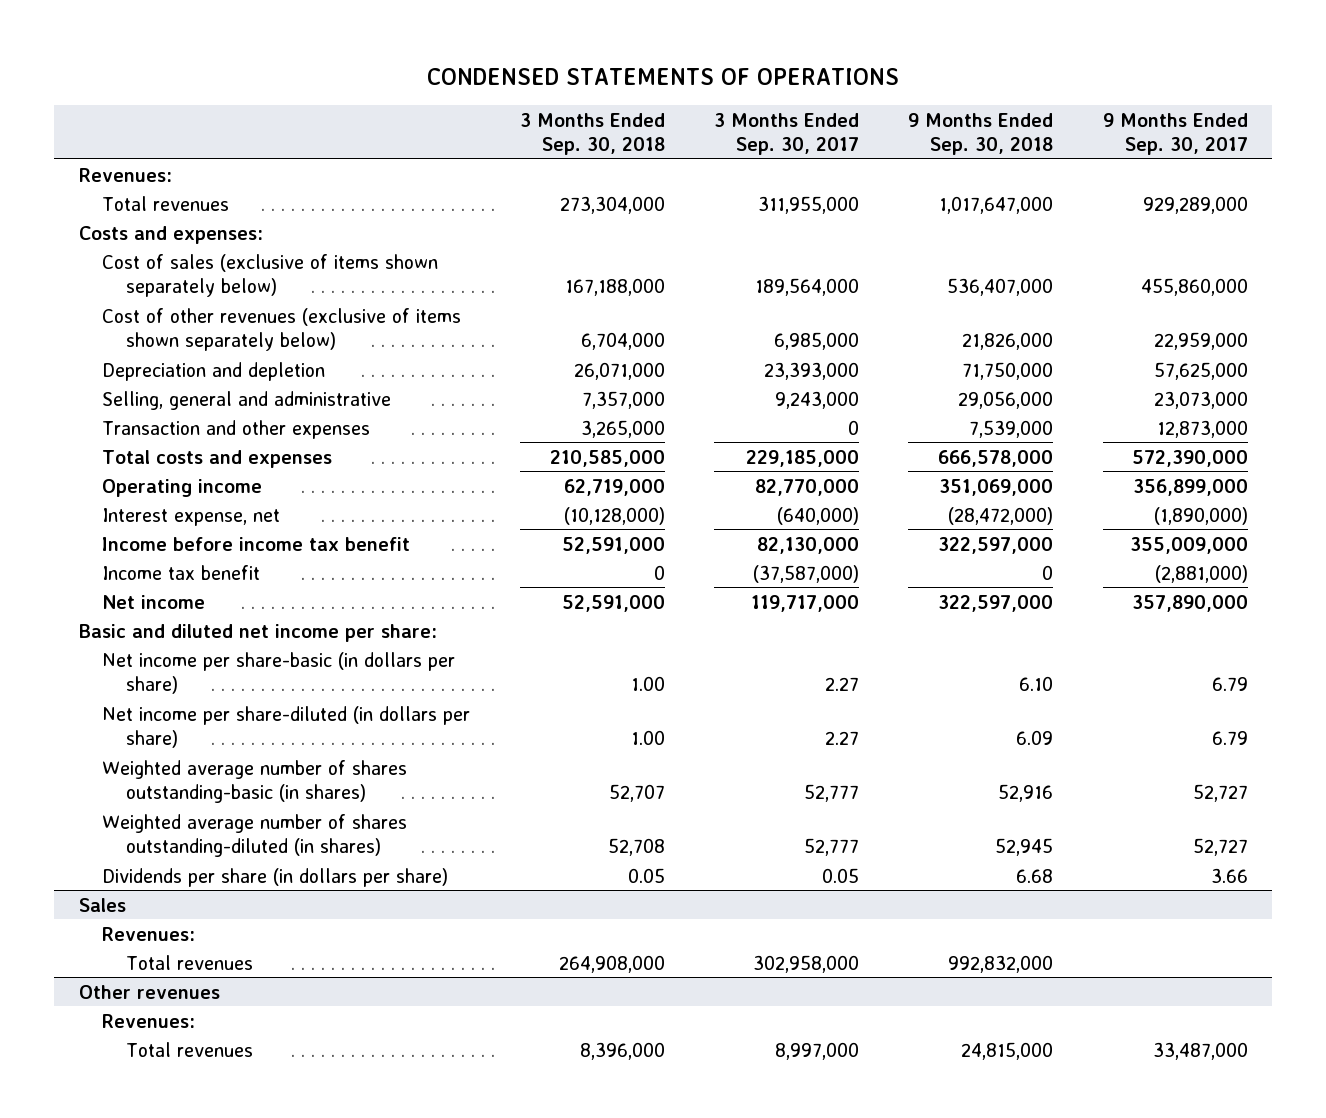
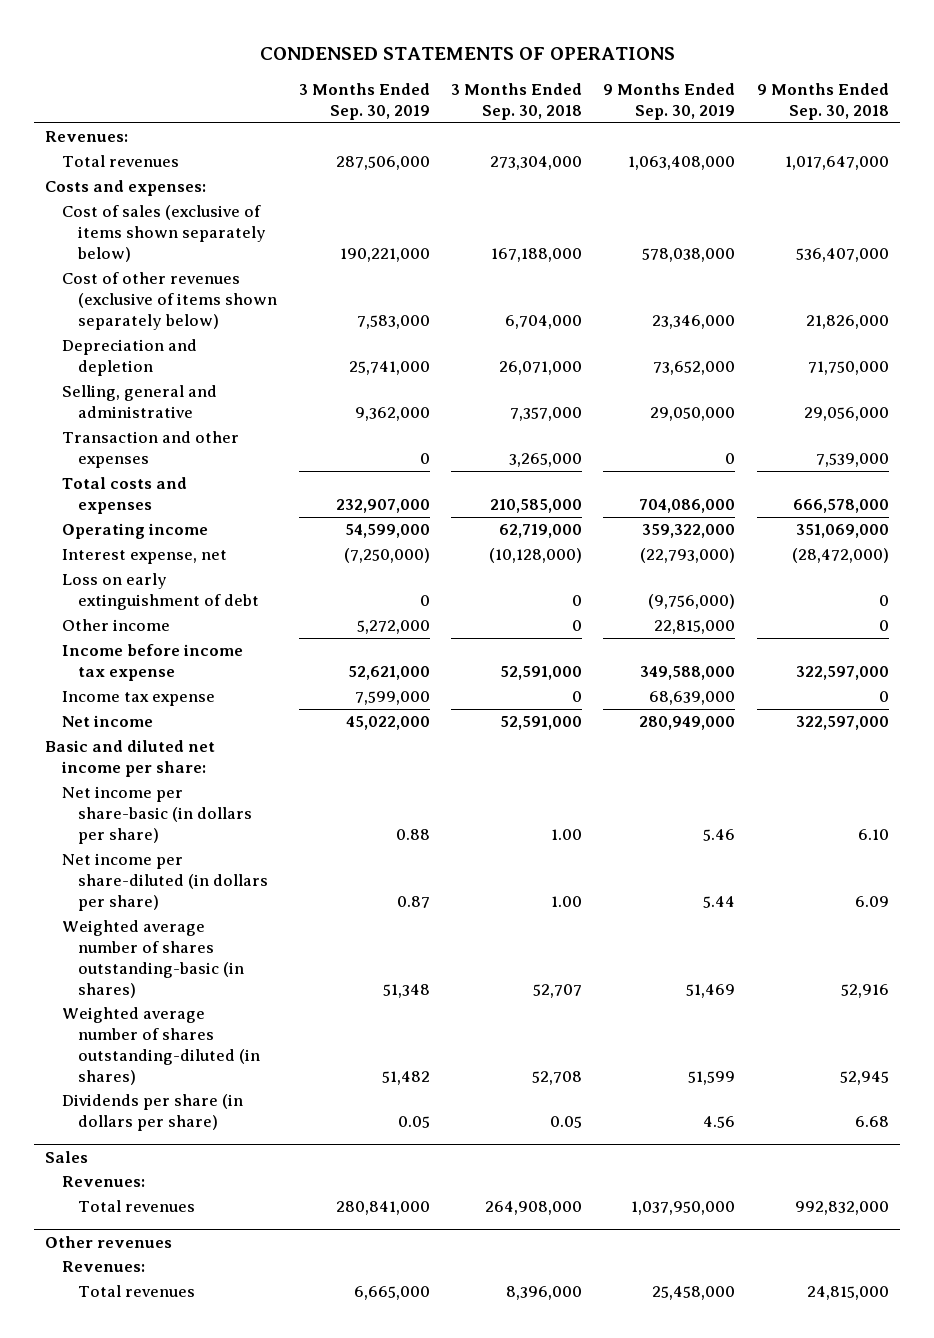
- | 3 Months Ended Sep. 30, 2018 | 3 Months Ended Sep. 30, 2017 | 9 Months Ended Sep. 30, 2018 | 9 Months Ended Sep. 30, 2017
+ | 3 Months Ended Sep. 30, 2019 | 3 Months Ended Sep. 30, 2018 | 9 Months Ended Sep. 30, 2019 | 9 Months Ended Sep. 30, 2018
- Income before income tax benefit | 52,591,000 | 82,130,000 | 322,597,000 | 355,009,000
- Income tax benefit | 0 | (37,587,000) | 0 | (2,881,000)
+ Loss on early extinguishment of debt | 0 | 0 | (9,756,000) | 0
+ Other income | 5,272,000 | 0 | 22,815,000 | 0
+ Income before income tax expense | 52,621,000 | 52,591,000 | 349,588,000 | 322,597,000
+ Income tax expense | 7,599,000 | 0 | 68,639,000 | 0

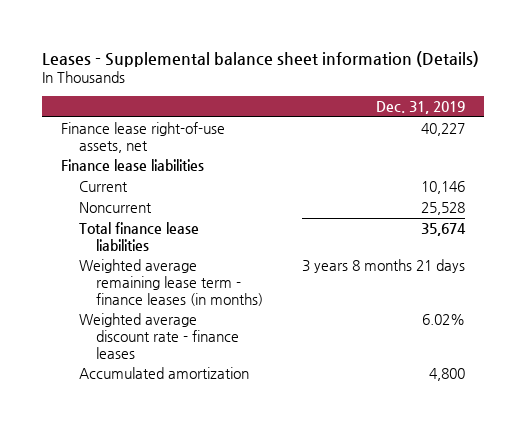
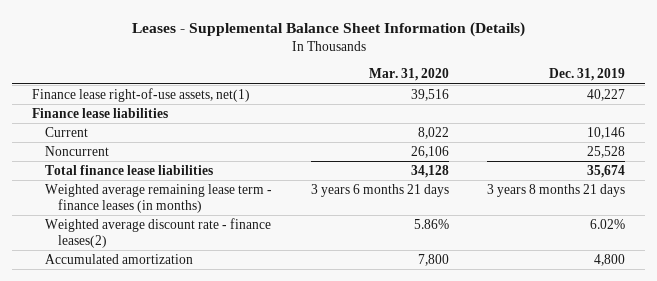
- Leases - Supplemental balance sheet information (Details)
+ Leases - Supplemental Balance Sheet Information (Details)
- | Dec. 31, 2019
+ | Mar. 31, 2020 | Dec. 31, 2019
- Finance lease right-of-use assets, net | 40,227
+ Finance lease right-of-use assets, net(1) | 39,516 | 40,227
- Weighted average discount rate - finance leases | 6.02%
+ Weighted average discount rate - finance leases(2) | 5.86% | 6.02%

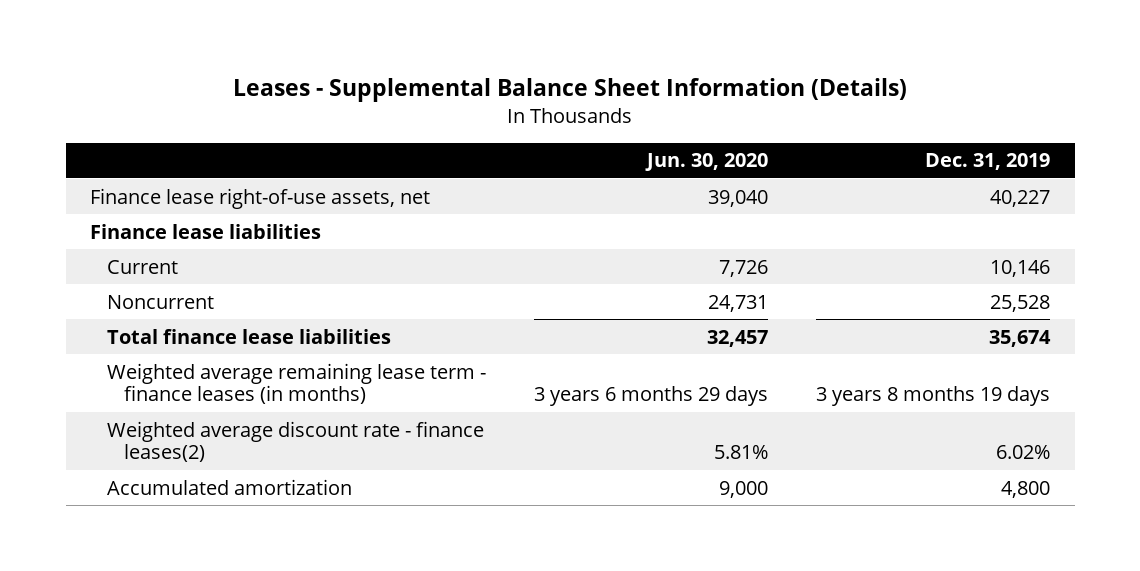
- | Mar. 31, 2020 | Dec. 31, 2019
+ | Jun. 30, 2020 | Dec. 31, 2019
- Finance lease right-of-use assets, net(1) | 39,516 | 40,227
+ Finance lease right-of-use assets, net | 39,040 | 40,227
- Weighted average remaining lease term - finance leases (in months) | 3 years 6 months 21 days | 3 years 8 months 21 days
+ Weighted average remaining lease term - finance leases (in months) | 3 years 6 months 29 days | 3 years 8 months 19 days

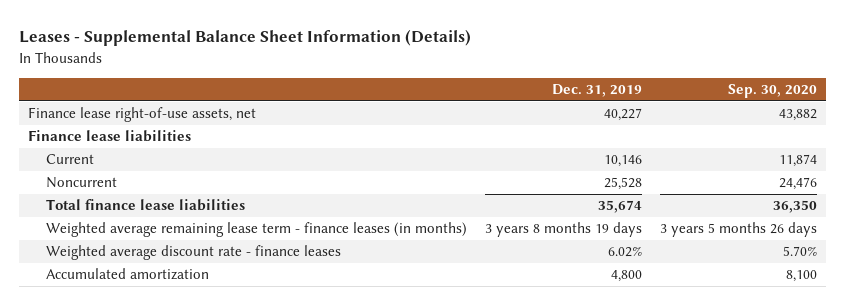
- | Jun. 30, 2020 | Dec. 31, 2019
+ | Dec. 31, 2019 | Sep. 30, 2020
- Weighted average discount rate - finance leases(2) | 5.81% | 6.02%
+ Weighted average discount rate - finance leases | 6.02% | 5.70%

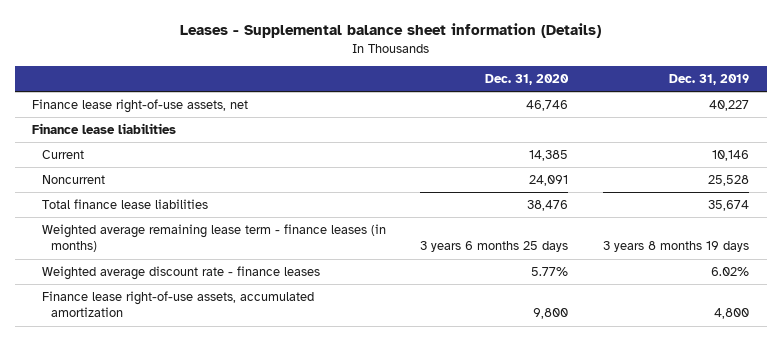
- Leases - Supplemental Balance Sheet Information (Details)
+ Leases - Supplemental balance sheet information (Details)
- | Dec. 31, 2019 | Sep. 30, 2020
+ | Dec. 31, 2020 | Dec. 31, 2019
- Accumulated amortization | 4,800 | 8,100
+ Finance lease right-of-use assets, accumulated amortization | 9,800 | 4,800

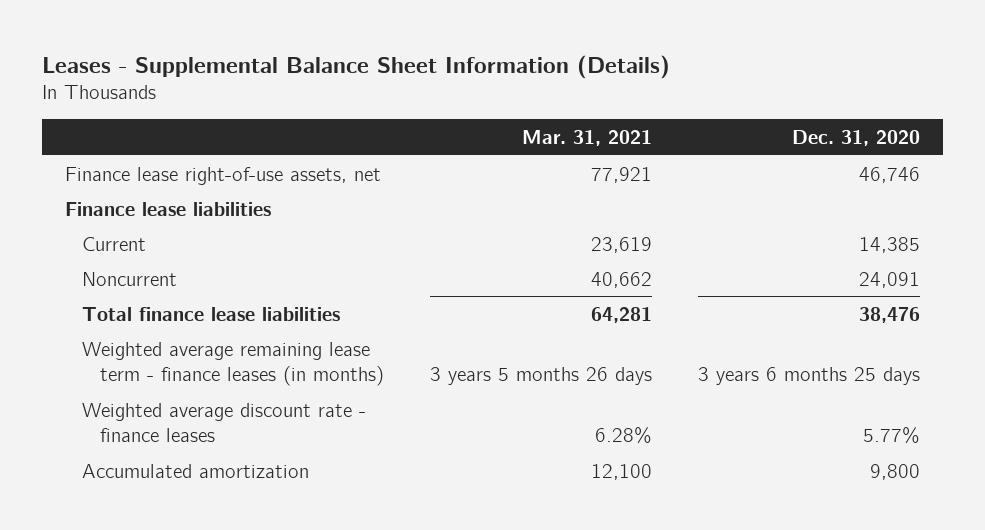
- Leases - Supplemental balance sheet information (Details)
+ Leases - Supplemental Balance Sheet Information (Details)
- | Dec. 31, 2020 | Dec. 31, 2019
+ | Mar. 31, 2021 | Dec. 31, 2020
- Finance lease right-of-use assets, accumulated amortization | 9,800 | 4,800
+ Accumulated amortization | 12,100 | 9,800

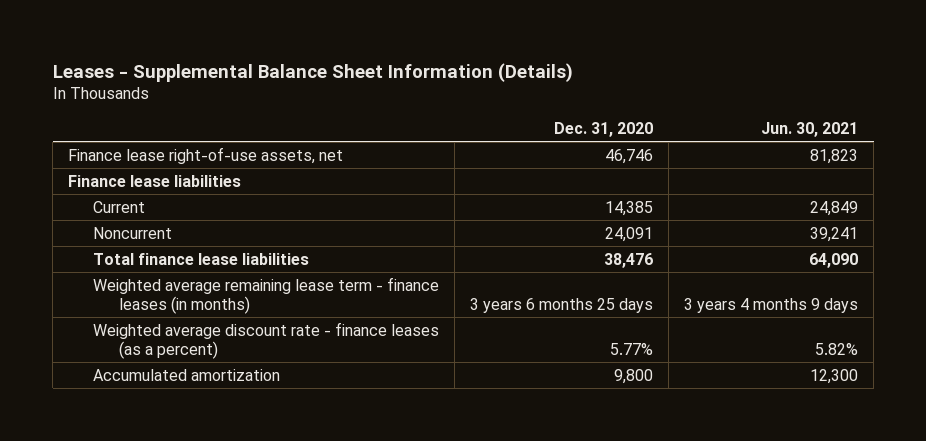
- | Mar. 31, 2021 | Dec. 31, 2020
+ | Dec. 31, 2020 | Jun. 30, 2021
- Weighted average discount rate - finance leases | 6.28% | 5.77%
+ Weighted average discount rate - finance leases (as a percent) | 5.77% | 5.82%

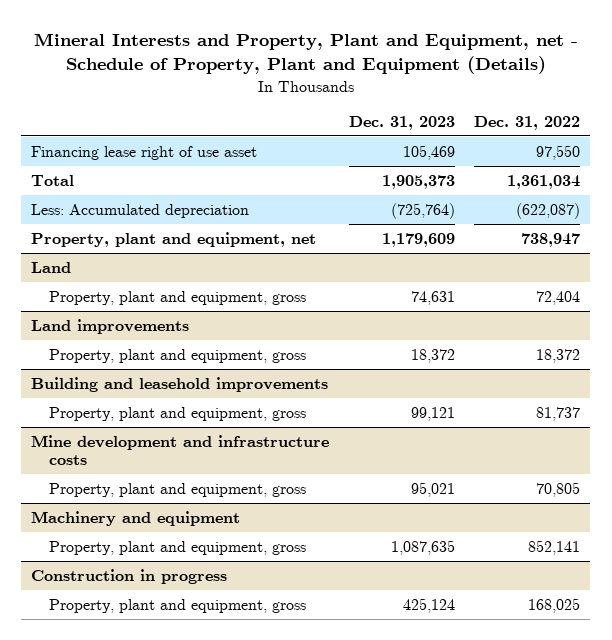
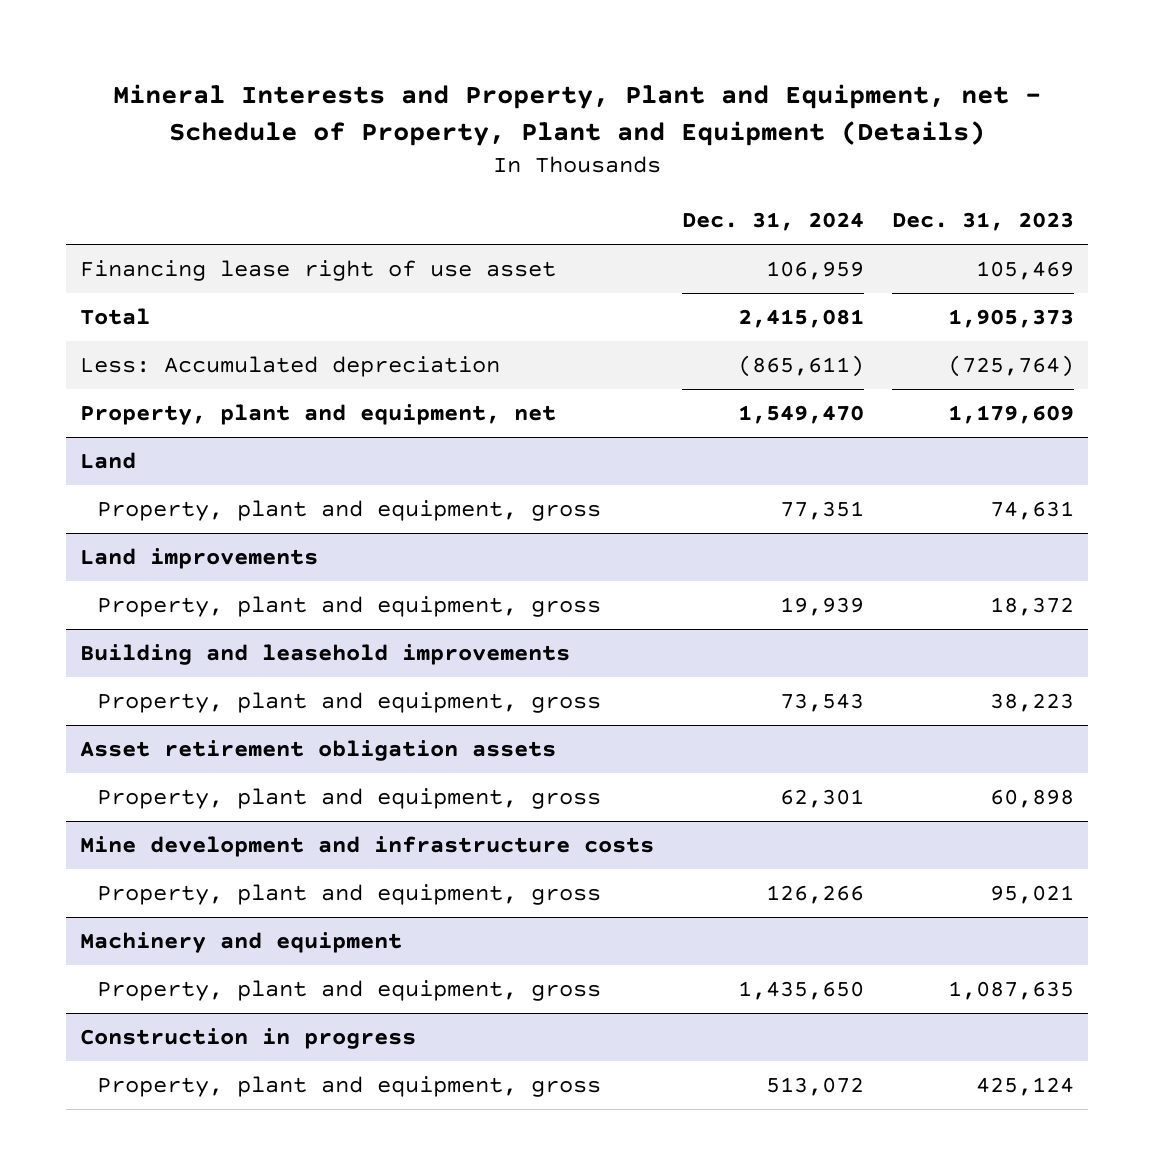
- | Dec. 31, 2023 | Dec. 31, 2022
+ | Dec. 31, 2024 | Dec. 31, 2023
@ Building and leasehold improvements
- Property, plant and equipment, gross | 99,121 | 81,737
+ Property, plant and equipment, gross | 73,543 | 38,223
+ Asset retirement obligation assets
+ Property, plant and equipment, gross | 62,301 | 60,898

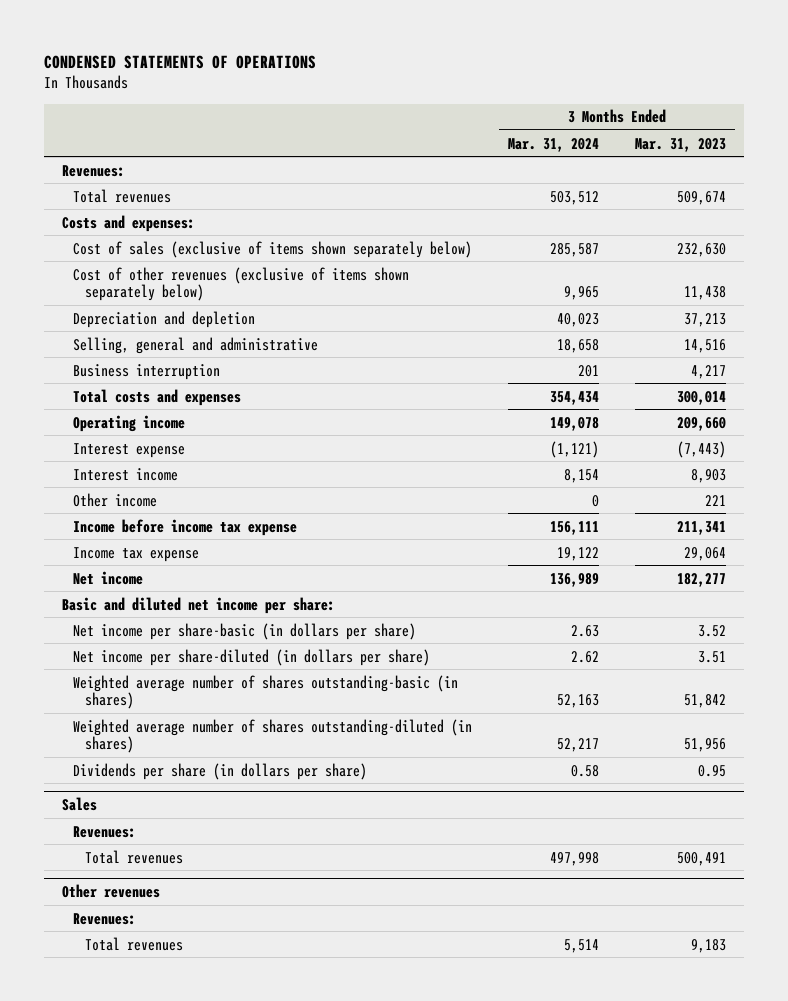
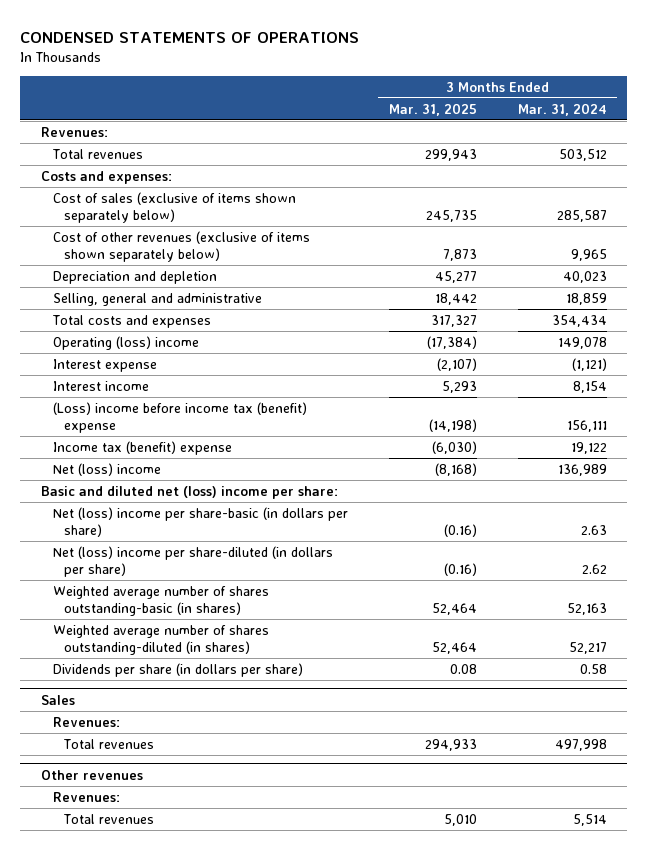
- | 3 Months Ended Mar. 31, 2024 | 3 Months Ended Mar. 31, 2023
+ | 3 Months Ended Mar. 31, 2025 | 3 Months Ended Mar. 31, 2024
- Selling, general and administrative | 18,658 | 14,516
- Business interruption | 201 | 4,217
+ Selling, general and administrative | 18,442 | 18,859
- Operating income | 149,078 | 209,660
+ Operating (loss) income | (17,384) | 149,078
- Other income | 0 | 221
- Income before income tax expense | 156,111 | 211,341
- Income tax expense | 19,122 | 29,064
- Net income | 136,989 | 182,277
- Basic and diluted net income per share:
- Net income per share-basic (in dollars per share) | 2.63 | 3.52
- Net income per share-diluted (in dollars per share) | 2.62 | 3.51
+ (Loss) income before income tax (benefit) expense | (14,198) | 156,111
+ Income tax (benefit) expense | (6,030) | 19,122
+ Net (loss) income | (8,168) | 136,989
+ Basic and diluted net (loss) income per share:
+ Net (loss) income per share-basic (in dollars per share) | (0.16) | 2.63
+ Net (loss) income per share-diluted (in dollars per share) | (0.16) | 2.62

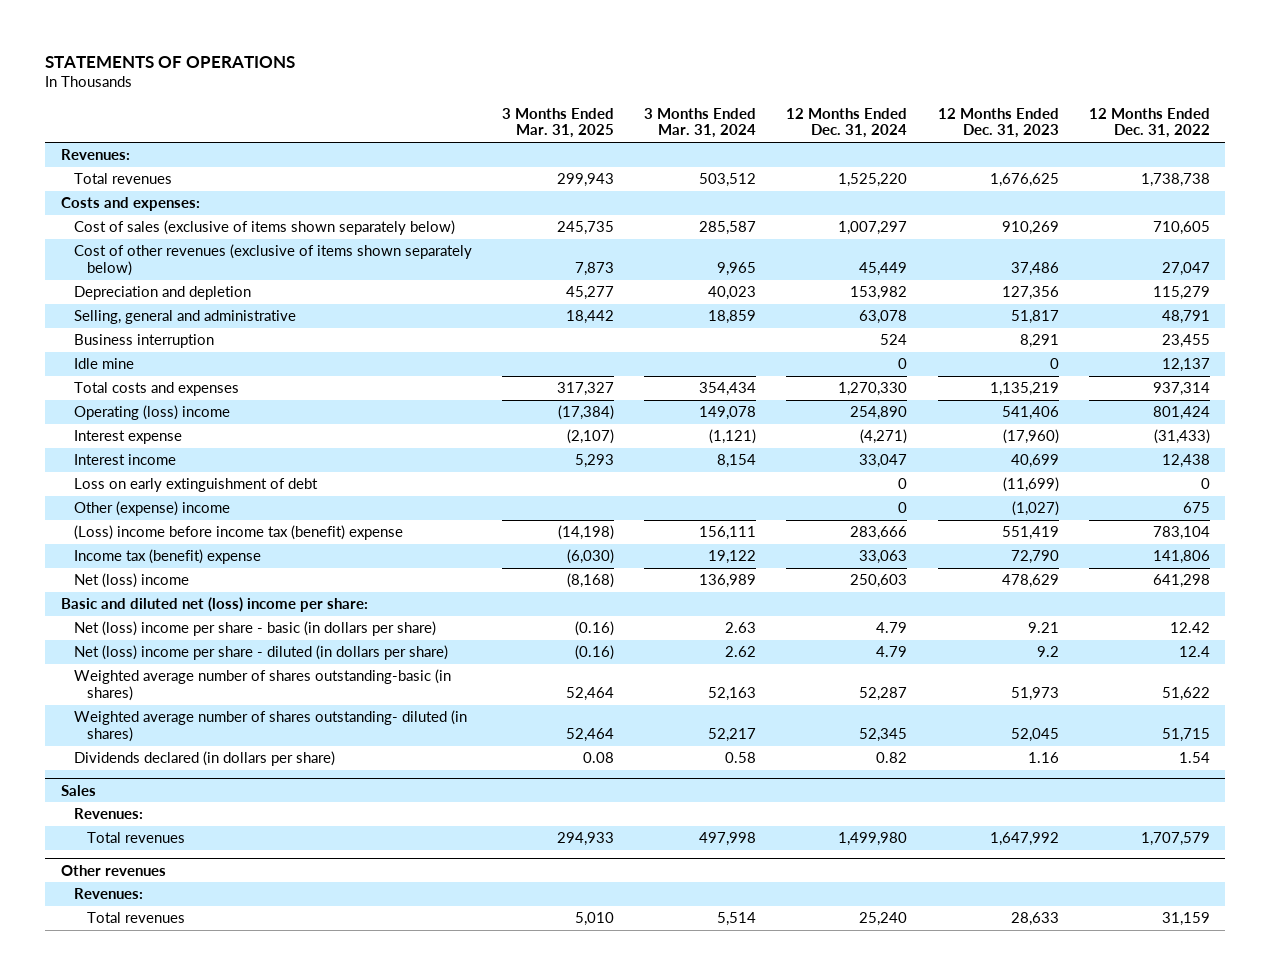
- CONDENSED STATEMENTS OF OPERATIONS
+ STATEMENTS OF OPERATIONS
- | 3 Months Ended Mar. 31, 2025 | 3 Months Ended Mar. 31, 2024
+ | 3 Months Ended Mar. 31, 2025 | 3 Months Ended Mar. 31, 2024 | 12 Months Ended Dec. 31, 2024 | 12 Months Ended Dec. 31, 2023 | 12 Months Ended Dec. 31, 2022
+ Business interruption | | | 524 | 8,291 | 23,455
+ Idle mine | | | 0 | 0 | 12,137
+ Loss on early extinguishment of debt | | | 0 | (11,699) | 0
+ Other (expense) income | | | 0 | (1,027) | 675
- Net (loss) income per share-basic (in dollars per share) | (0.16) | 2.63
- Net (loss) income per share-diluted (in dollars per share) | (0.16) | 2.62
+ Net (loss) income per share - basic (in dollars per share) | (0.16) | 2.63 | 4.79 | 9.21 | 12.42
+ Net (loss) income per share - diluted (in dollars per share) | (0.16) | 2.62 | 4.79 | 9.2 | 12.4
- Weighted average number of shares outstanding-diluted (in shares) | 52,464 | 52,217
- Dividends per share (in dollars per share) | 0.08 | 0.58
+ Weighted average number of shares outstanding- diluted (in shares) | 52,464 | 52,217 | 52,345 | 52,045 | 51,715
+ Dividends declared (in dollars per share) | 0.08 | 0.58 | 0.82 | 1.16 | 1.54

